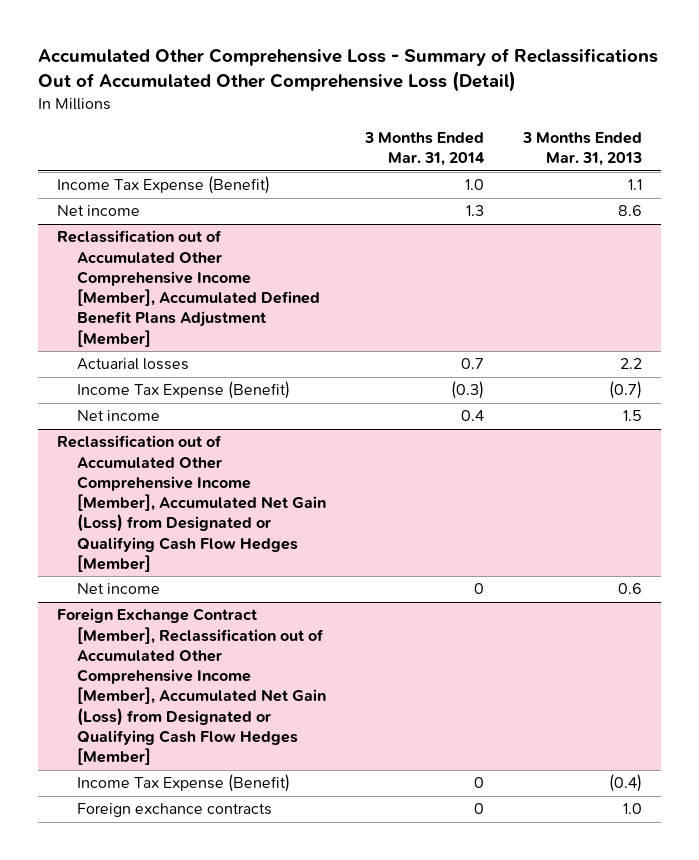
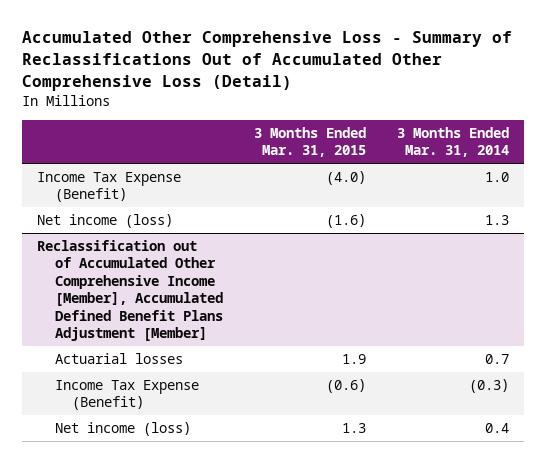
- | 3 Months Ended Mar. 31, 2014 | 3 Months Ended Mar. 31, 2013
+ | 3 Months Ended Mar. 31, 2015 | 3 Months Ended Mar. 31, 2014
- Net income | 1.3 | 8.6
+ Net income (loss) | (1.6) | 1.3
@ Reclassification out of Accumulated Other Comprehensive Income [Member], Accumulated Defined Benefit Plans Adjustment [Member]
- Net income | 0.4 | 1.5
- Reclassification out of Accumulated Other Comprehensive Income [Member], Accumulated Net Gain (Loss) from Designated or Qualifying Cash Flow Hedges [Member]
- Net income | 0 | 0.6
- Foreign Exchange Contract [Member], Reclassification out of Accumulated Other Comprehensive Income [Member], Accumulated Net Gain (Loss) from Designated or Qualifying Cash Flow Hedges [Member]
- Income Tax Expense (Benefit) | 0 | (0.4)
- Foreign exchance contracts | 0 | 1.0
@ Reclassification out of Accumulated Other Comprehensive Income [Member], Accumulated Defined Benefit Plans Adjustment [Member]
+ Net income (loss) | 1.3 | 0.4

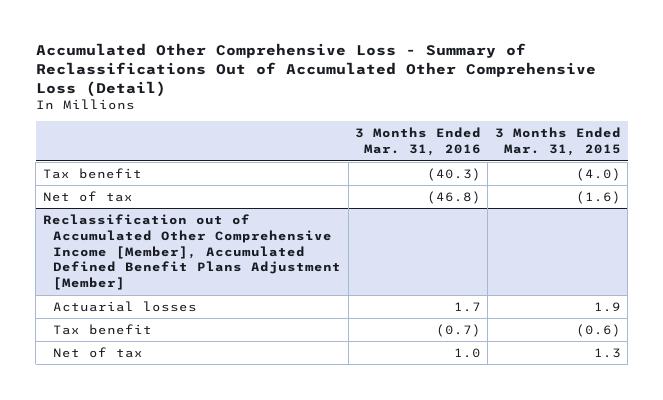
- | 3 Months Ended Mar. 31, 2015 | 3 Months Ended Mar. 31, 2014
+ | 3 Months Ended Mar. 31, 2016 | 3 Months Ended Mar. 31, 2015
- Income Tax Expense (Benefit) | (4.0) | 1.0
- Net income (loss) | (1.6) | 1.3
+ Tax benefit | (40.3) | (4.0)
+ Net of tax | (46.8) | (1.6)
@ Reclassification out of Accumulated Other Comprehensive Income [Member], Accumulated Defined Benefit Plans Adjustment [Member]
- Income Tax Expense (Benefit) | (0.6) | (0.3)
- Net income (loss) | 1.3 | 0.4
+ Tax benefit | (0.7) | (0.6)
+ Net of tax | 1.0 | 1.3

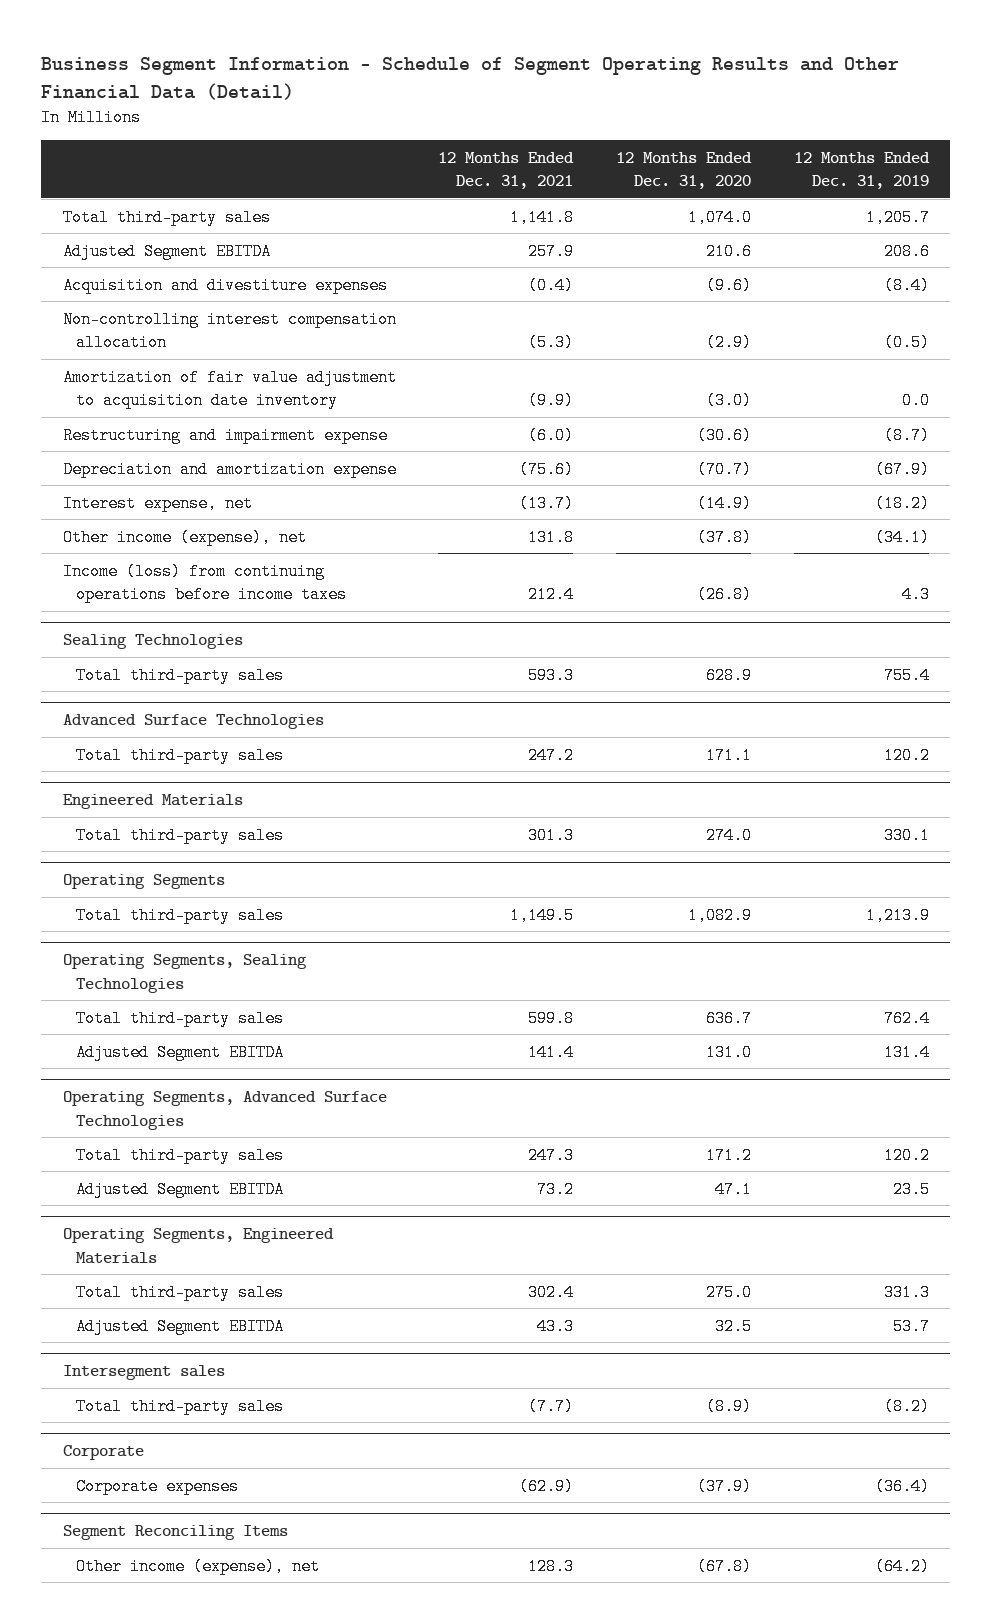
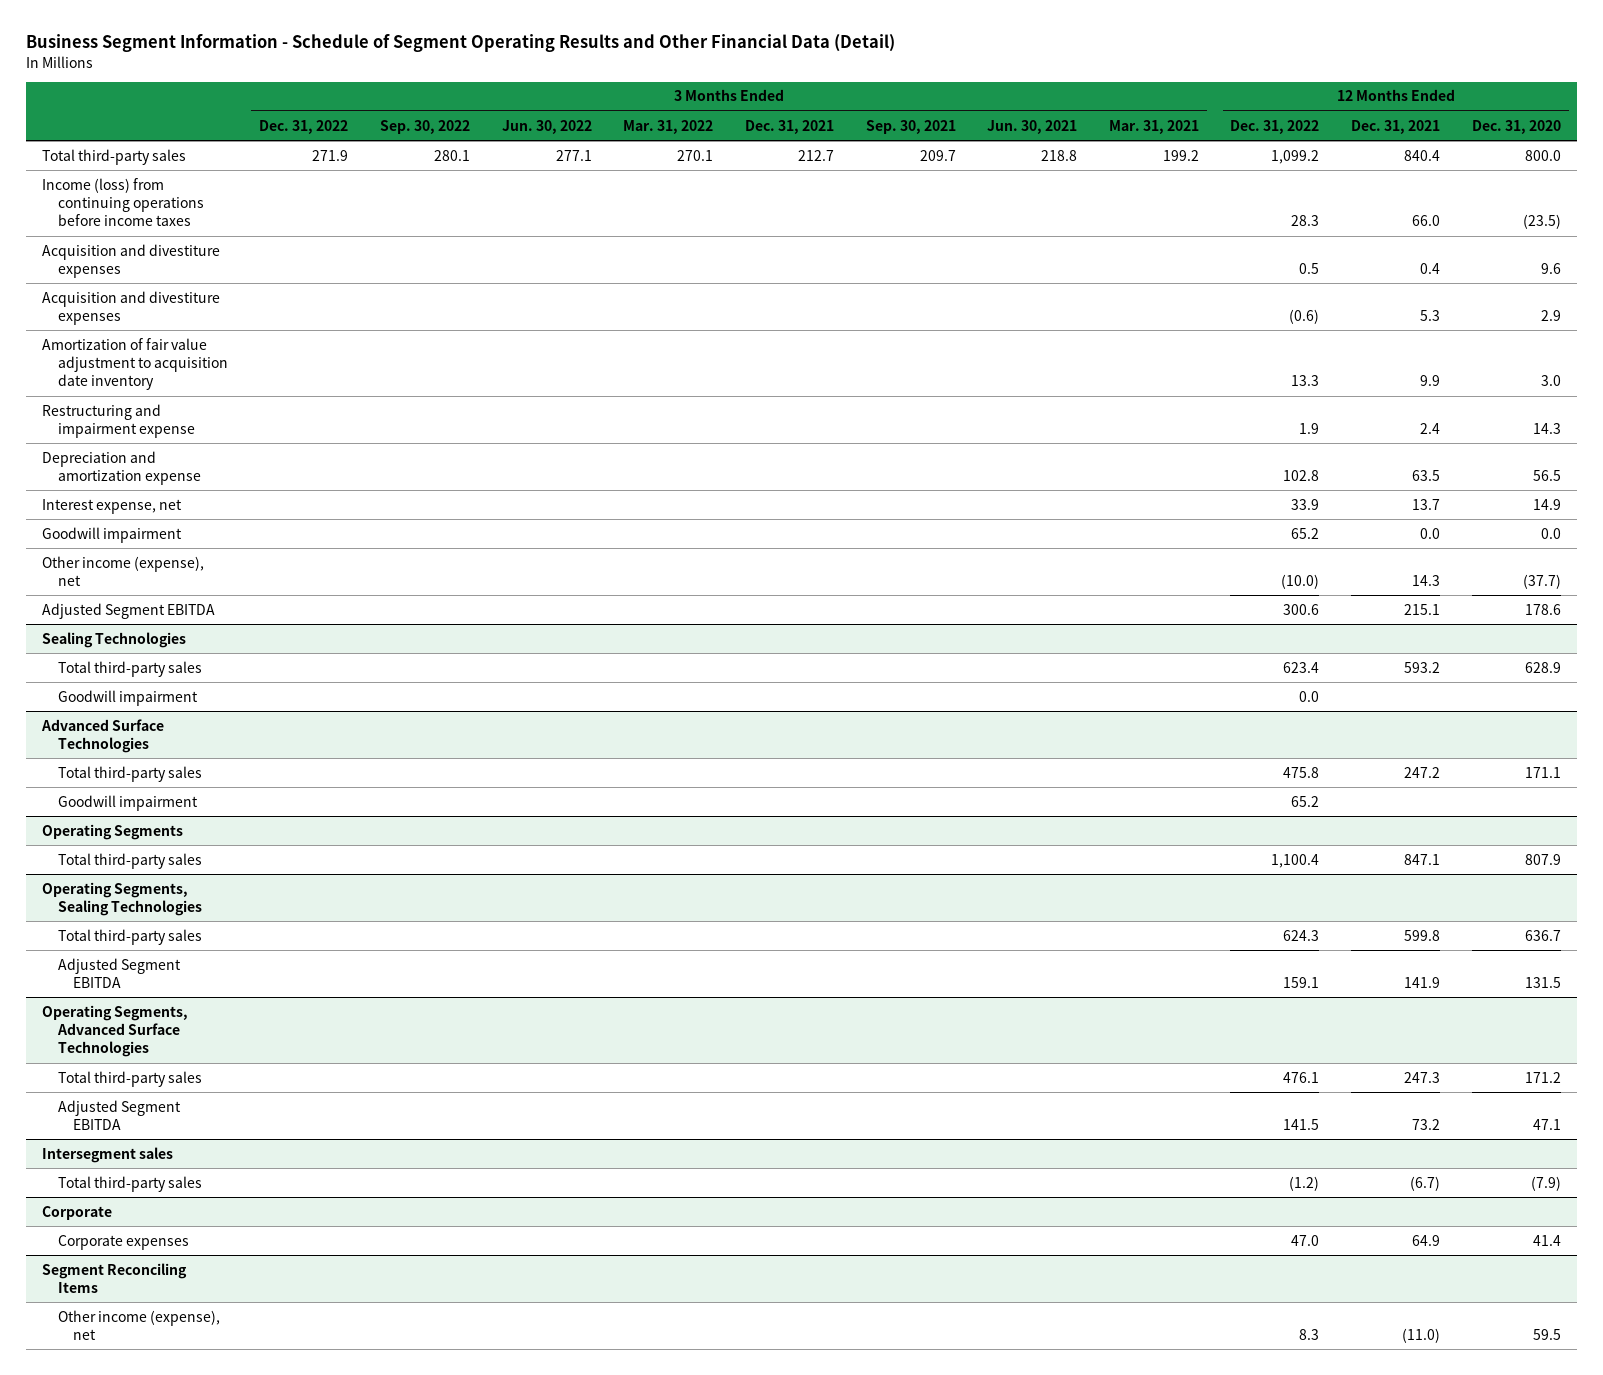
- | 12 Months Ended Dec. 31, 2021 | 12 Months Ended Dec. 31, 2020 | 12 Months Ended Dec. 31, 2019
+ | 3 Months Ended Dec. 31, 2022 | 3 Months Ended Sep. 30, 2022 | 3 Months Ended Jun. 30, 2022 | 3 Months Ended Mar. 31, 2022 | 3 Months Ended Dec. 31, 2021 | 3 Months Ended Sep. 30, 2021 | 3 Months Ended Jun. 30, 2021 | 3 Months Ended Mar. 31, 2021 | 12 Months Ended Dec. 31, 2022 | 12 Months Ended Dec. 31, 2021 | 12 Months Ended Dec. 31, 2020
- Total third-party sales | 1,141.8 | 1,074.0 | 1,205.7
- Adjusted Segment EBITDA | 257.9 | 210.6 | 208.6
- Acquisition and divestiture expenses | (0.4) | (9.6) | (8.4)
- Non-controlling interest compensation allocation | (5.3) | (2.9) | (0.5)
- Amortization of fair value adjustment to acquisition date inventory | (9.9) | (3.0) | 0.0
- Restructuring and impairment expense | (6.0) | (30.6) | (8.7)
- Depreciation and amortization expense | (75.6) | (70.7) | (67.9)
- Interest expense, net | (13.7) | (14.9) | (18.2)
- Other income (expense), net | 131.8 | (37.8) | (34.1)
- Income (loss) from continuing operations before income taxes | 212.4 | (26.8) | 4.3
+ Total third-party sales | 271.9 | 280.1 | 277.1 | 270.1 | 212.7 | 209.7 | 218.8 | 199.2 | 1,099.2 | 840.4 | 800.0
+ Income (loss) from continuing operations before income taxes | | | | | | | | | 28.3 | 66.0 | (23.5)
+ Acquisition and divestiture expenses | | | | | | | | | 0.5 | 0.4 | 9.6
+ Acquisition and divestiture expenses | | | | | | | | | (0.6) | 5.3 | 2.9
+ Amortization of fair value adjustment to acquisition date inventory | | | | | | | | | 13.3 | 9.9 | 3.0
+ Restructuring and impairment expense | | | | | | | | | 1.9 | 2.4 | 14.3
+ Depreciation and amortization expense | | | | | | | | | 102.8 | 63.5 | 56.5
+ Interest expense, net | | | | | | | | | 33.9 | 13.7 | 14.9
+ Goodwill impairment | | | | | | | | | 65.2 | 0.0 | 0.0
+ Other income (expense), net | | | | | | | | | (10.0) | 14.3 | (37.7)
+ Adjusted Segment EBITDA | | | | | | | | | 300.6 | 215.1 | 178.6
@ Sealing Technologies
- Total third-party sales | 593.3 | 628.9 | 755.4
+ Total third-party sales | | | | | | | | | 623.4 | 593.2 | 628.9
+ Goodwill impairment | | | | | | | | | 0.0 | |
- Engineered Materials
- Total third-party sales | 301.3 | 274.0 | 330.1
@ Advanced Surface Technologies
+ Goodwill impairment | | | | | | | | | 65.2 | |
@ Operating Segments
- Total third-party sales | 1,149.5 | 1,082.9 | 1,213.9
+ Total third-party sales | | | | | | | | | 1,100.4 | 847.1 | 807.9
@ Operating Segments, Sealing Technologies
- Adjusted Segment EBITDA | 141.4 | 131.0 | 131.4
+ Adjusted Segment EBITDA | | | | | | | | | 159.1 | 141.9 | 131.5
- Operating Segments, Engineered Materials
- Total third-party sales | 302.4 | 275.0 | 331.3
- Adjusted Segment EBITDA | 43.3 | 32.5 | 53.7
@ Intersegment sales
- Total third-party sales | (7.7) | (8.9) | (8.2)
+ Total third-party sales | | | | | | | | | (1.2) | (6.7) | (7.9)
@ Corporate
- Corporate expenses | (62.9) | (37.9) | (36.4)
+ Corporate expenses | | | | | | | | | 47.0 | 64.9 | 41.4
@ Segment Reconciling Items
- Other income (expense), net | 128.3 | (67.8) | (64.2)
+ Other income (expense), net | | | | | | | | | 8.3 | (11.0) | 59.5

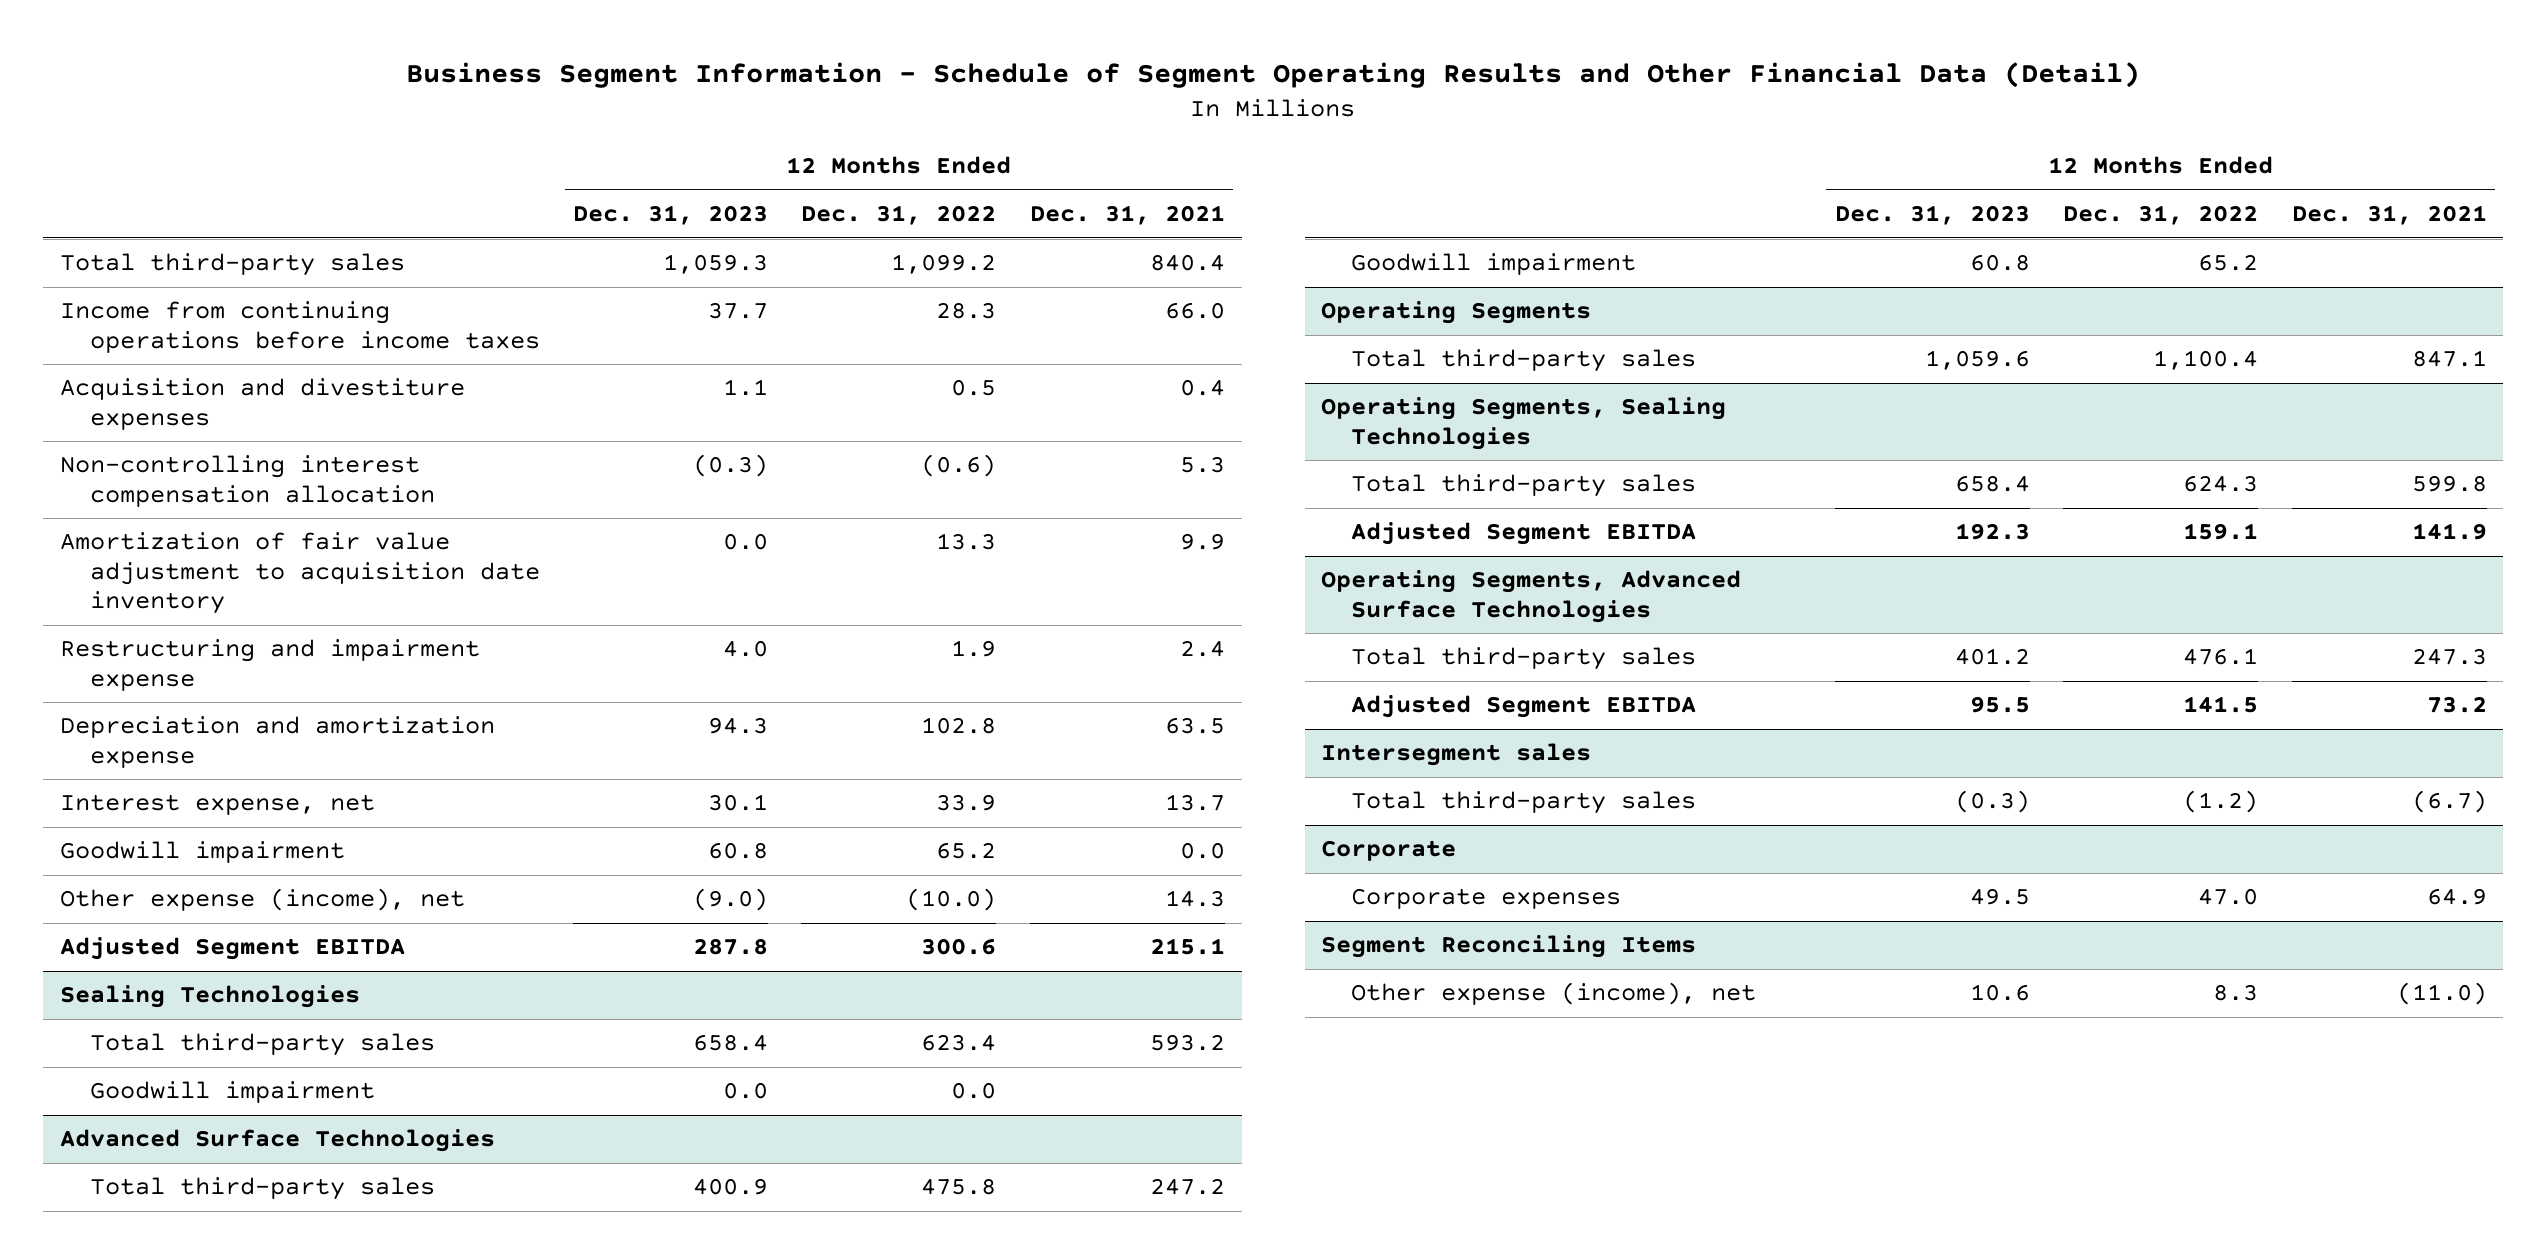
- | 3 Months Ended Dec. 31, 2022 | 3 Months Ended Sep. 30, 2022 | 3 Months Ended Jun. 30, 2022 | 3 Months Ended Mar. 31, 2022 | 3 Months Ended Dec. 31, 2021 | 3 Months Ended Sep. 30, 2021 | 3 Months Ended Jun. 30, 2021 | 3 Months Ended Mar. 31, 2021 | 12 Months Ended Dec. 31, 2022 | 12 Months Ended Dec. 31, 2021 | 12 Months Ended Dec. 31, 2020
+ | 12 Months Ended Dec. 31, 2023 | 12 Months Ended Dec. 31, 2022 | 12 Months Ended Dec. 31, 2021
- Income (loss) from continuing operations before income taxes | | | | | | | | | 28.3 | 66.0 | (23.5)
+ Income from continuing operations before income taxes | 37.7 | 28.3 | 66.0
- Acquisition and divestiture expenses | | | | | | | | | (0.6) | 5.3 | 2.9
+ Non-controlling interest compensation allocation | (0.3) | (0.6) | 5.3
- Other income (expense), net | | | | | | | | | (10.0) | 14.3 | (37.7)
+ Other expense (income), net | (9.0) | (10.0) | 14.3
@ Segment Reconciling Items
- Other income (expense), net | | | | | | | | | 8.3 | (11.0) | 59.5
+ Other expense (income), net | 10.6 | 8.3 | (11.0)

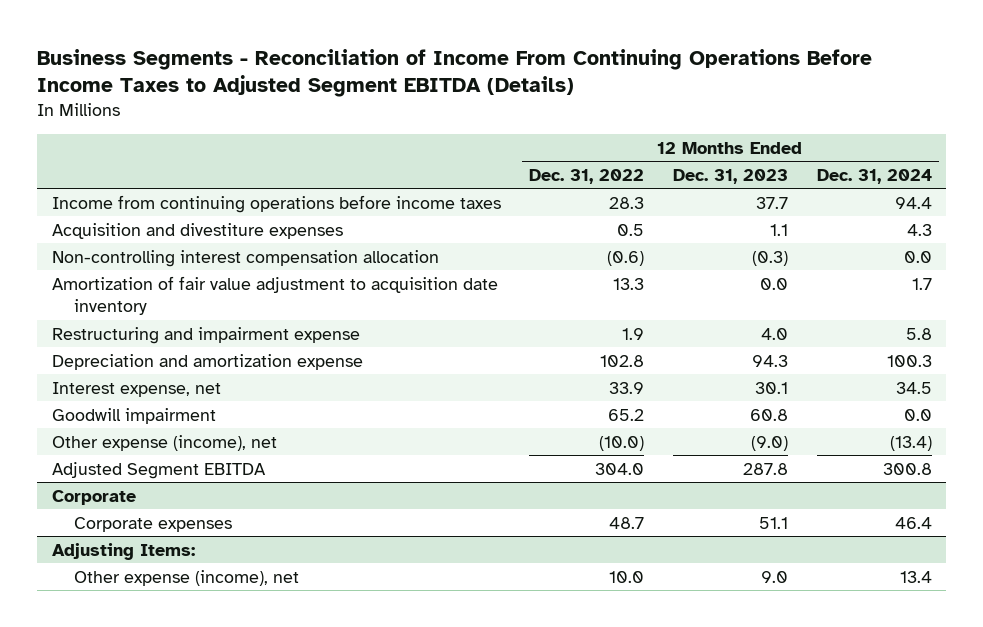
- Business Segment Information - Schedule of Segment Operating Results and Other Financial Data (Detail)
+ Business Segments - Reconciliation of Income From Continuing Operations Before Income Taxes to Adjusted Segment EBITDA (Details)
- | 12 Months Ended Dec. 31, 2023 | 12 Months Ended Dec. 31, 2022 | 12 Months Ended Dec. 31, 2021
+ | 12 Months Ended Dec. 31, 2022 | 12 Months Ended Dec. 31, 2023 | 12 Months Ended Dec. 31, 2024
- Total third-party sales | 1,059.3 | 1,099.2 | 840.4
- Adjusted Segment EBITDA | 287.8 | 300.6 | 215.1
- Sealing Technologies
- Total third-party sales | 658.4 | 623.4 | 593.2
- Goodwill impairment | 0.0 | 0.0 |
- Advanced Surface Technologies
- Total third-party sales | 400.9 | 475.8 | 247.2
- Goodwill impairment | 60.8 | 65.2 |
- Operating Segments
- Total third-party sales | 1,059.6 | 1,100.4 | 847.1
- Operating Segments, Sealing Technologies
- Total third-party sales | 658.4 | 624.3 | 599.8
- Adjusted Segment EBITDA | 192.3 | 159.1 | 141.9
- Operating Segments, Advanced Surface Technologies
- Total third-party sales | 401.2 | 476.1 | 247.3
- Adjusted Segment EBITDA | 95.5 | 141.5 | 73.2
- Intersegment sales
- Total third-party sales | (0.3) | (1.2) | (6.7)
+ Adjusted Segment EBITDA | 304.0 | 287.8 | 300.8
@ Corporate
- Corporate expenses | 49.5 | 47.0 | 64.9
- Segment Reconciling Items
- Other expense (income), net | 10.6 | 8.3 | (11.0)
@ Corporate
+ Corporate expenses | 48.7 | 51.1 | 46.4
+ Adjusting Items:
+ Other expense (income), net | 10.0 | 9.0 | 13.4

